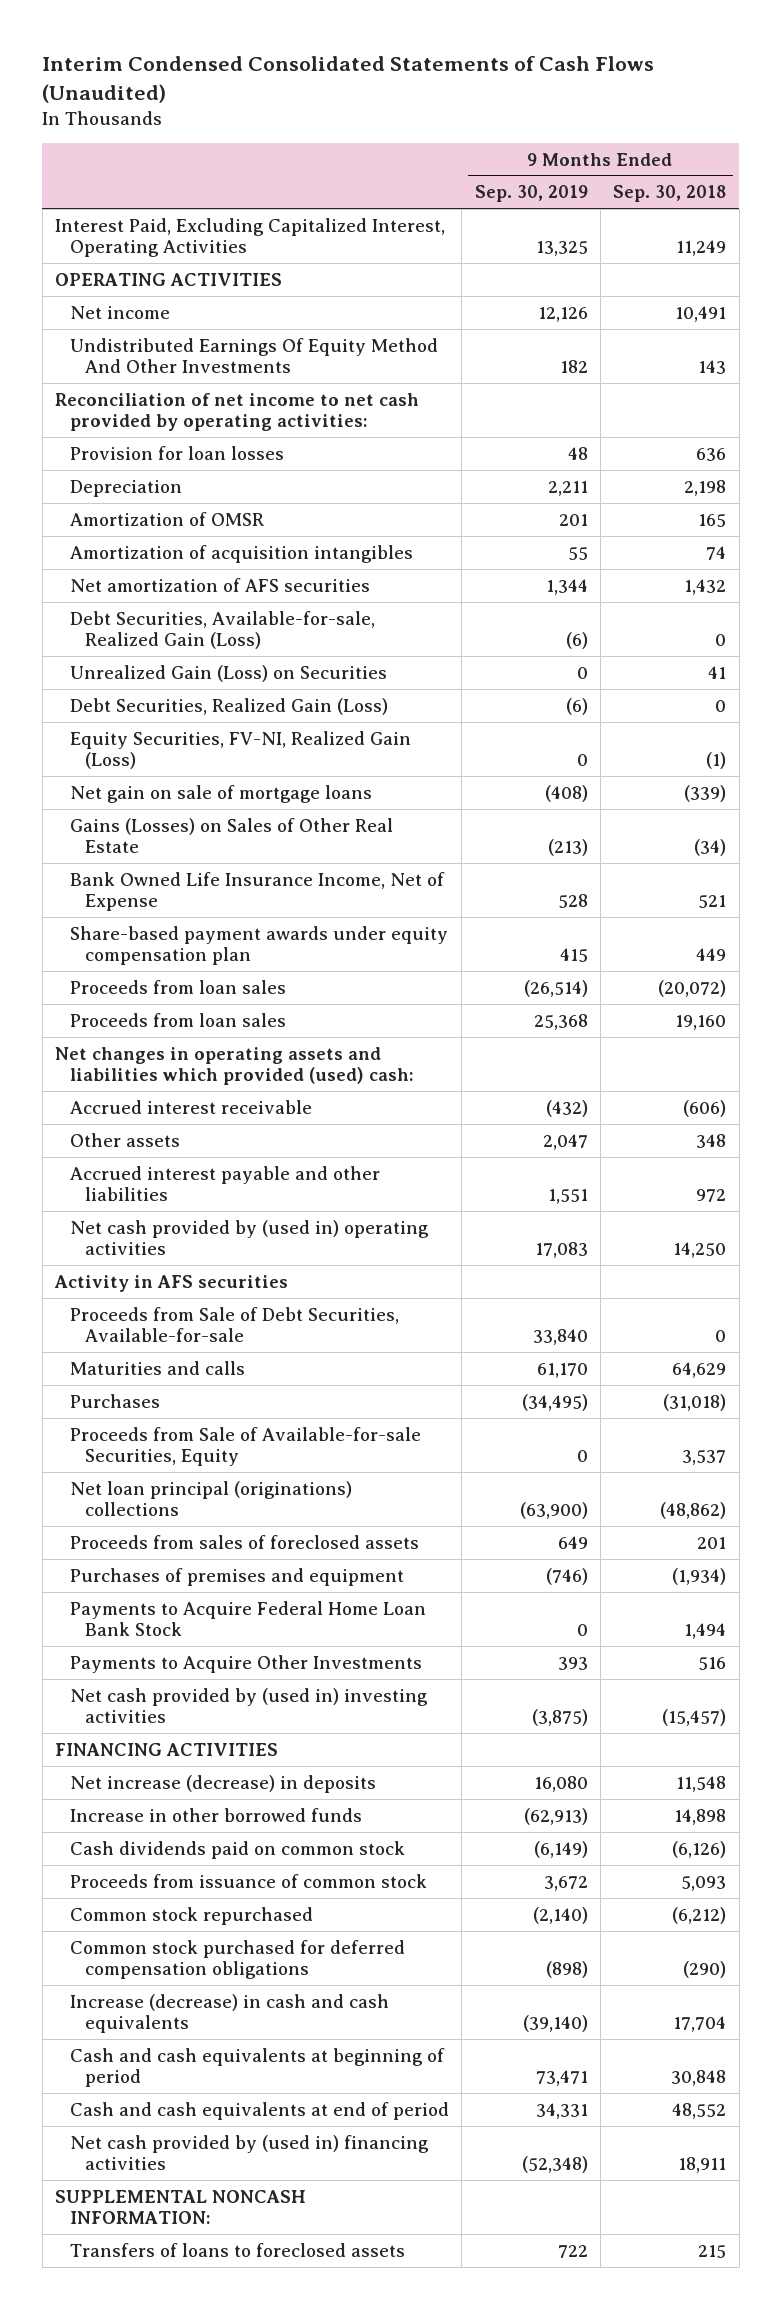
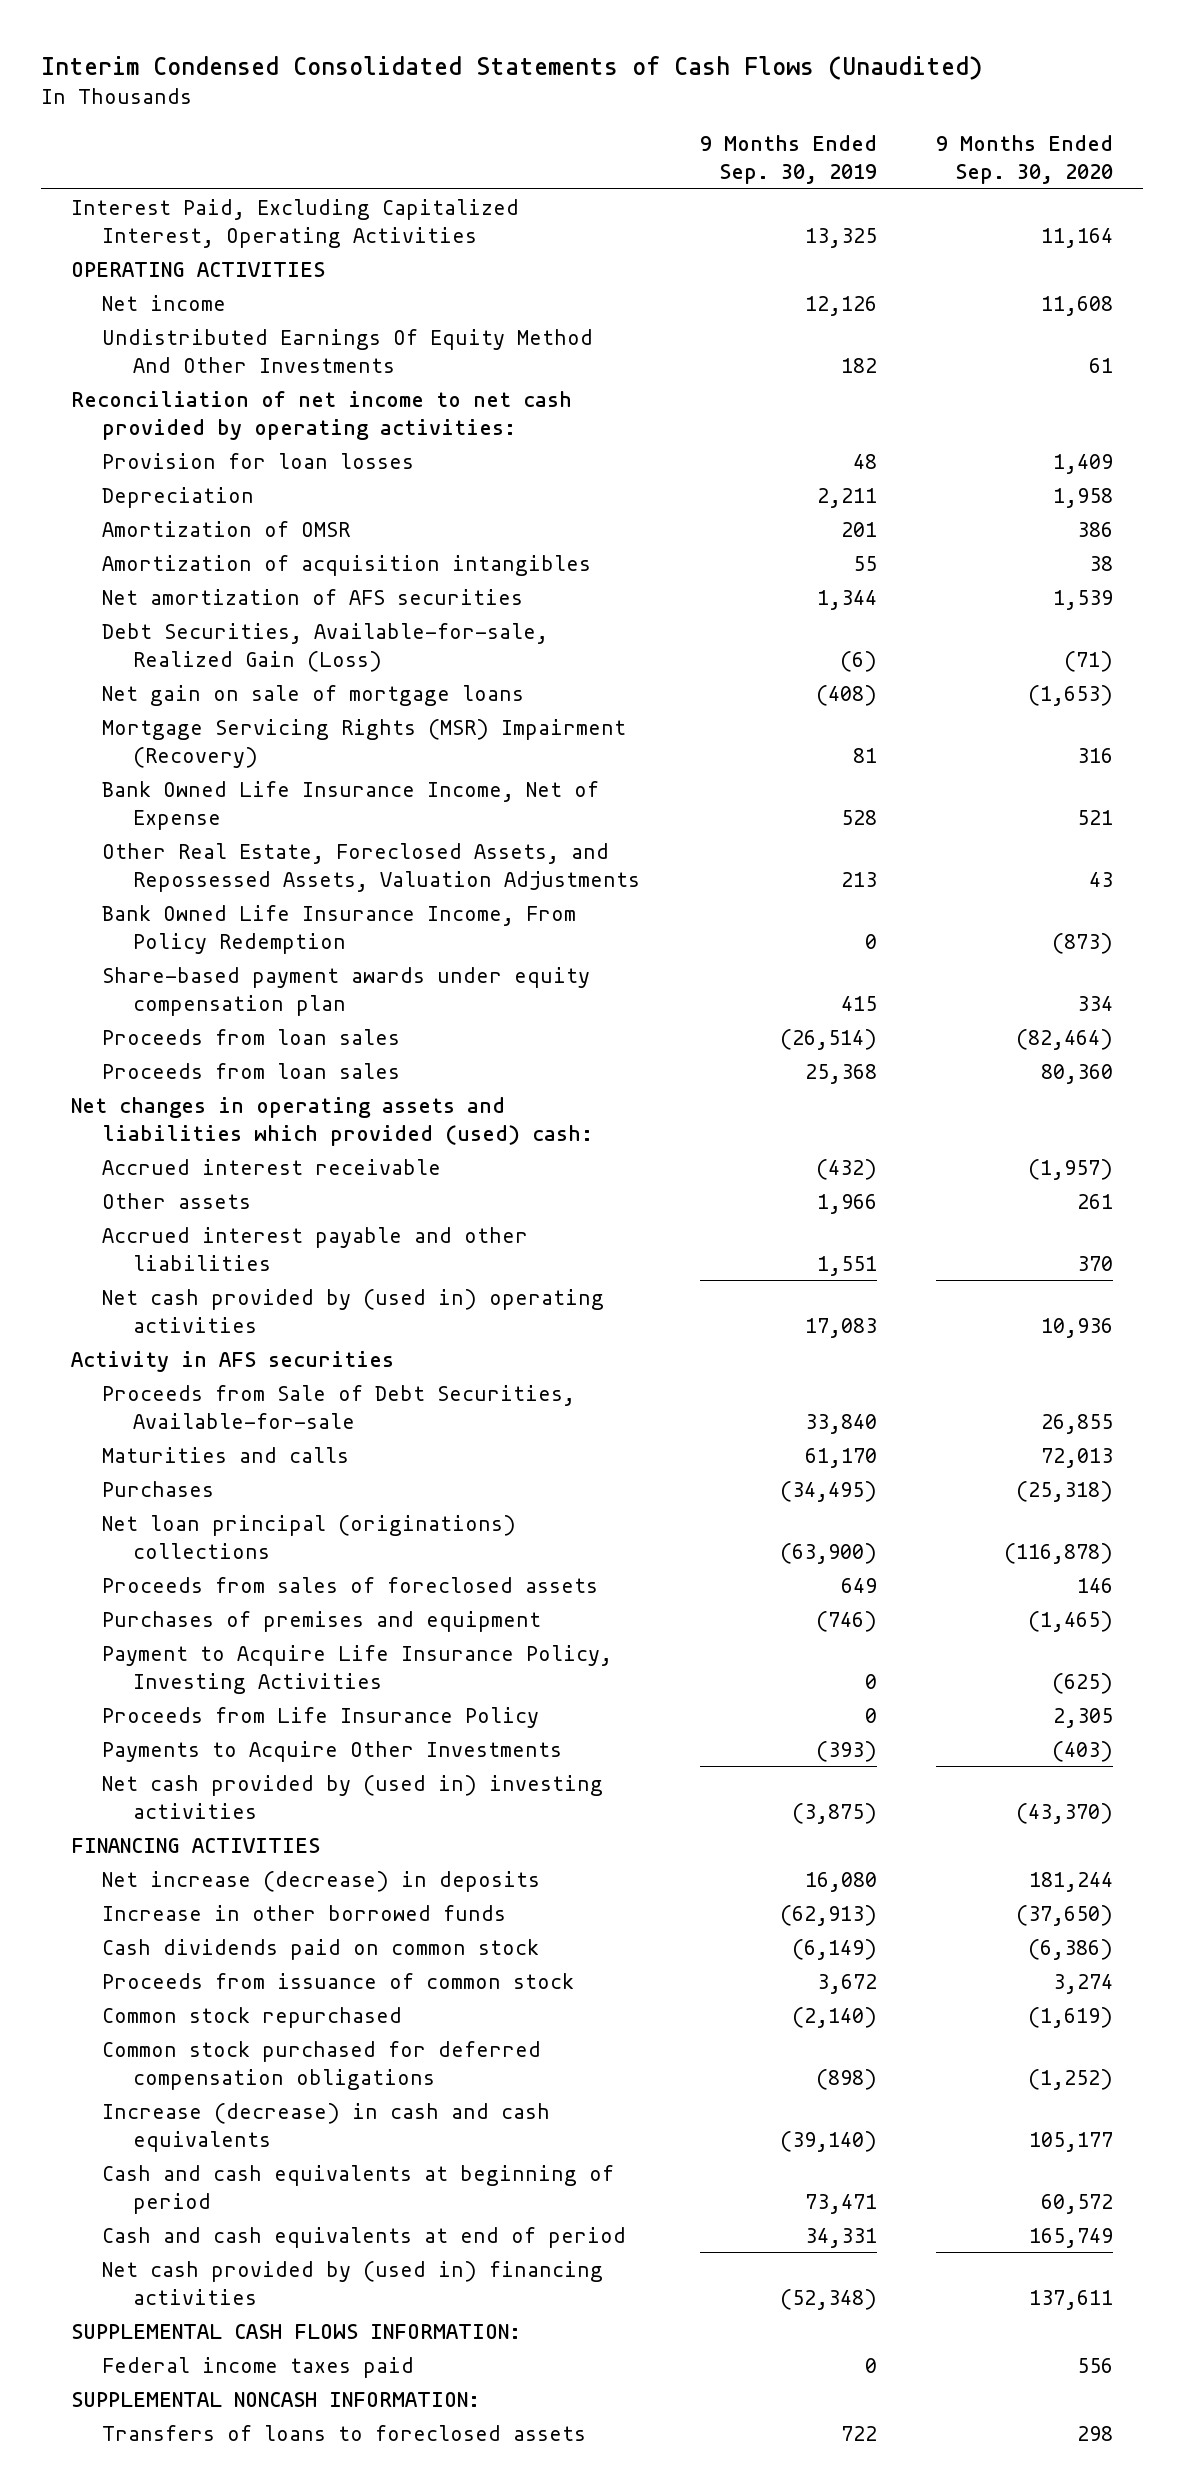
- | 9 Months Ended Sep. 30, 2019 | 9 Months Ended Sep. 30, 2018
+ | 9 Months Ended Sep. 30, 2019 | 9 Months Ended Sep. 30, 2020
- Unrealized Gain (Loss) on Securities | 0 | 41
- Debt Securities, Realized Gain (Loss) | (6) | 0
- Equity Securities, FV-NI, Realized Gain (Loss) | 0 | (1)
- Gains (Losses) on Sales of Other Real Estate | (213) | (34)
+ Mortgage Servicing Rights (MSR) Impairment (Recovery) | 81 | 316
+ Other Real Estate, Foreclosed Assets, and Repossessed Assets, Valuation Adjustments | 213 | 43
+ Bank Owned Life Insurance Income, From Policy Redemption | 0 | (873)
- Other assets | 2,047 | 348
+ Other assets | 1,966 | 261
- Proceeds from Sale of Available-for-sale Securities, Equity | 0 | 3,537
- Payments to Acquire Federal Home Loan Bank Stock | 0 | 1,494
- Payments to Acquire Other Investments | 393 | 516
+ Payment to Acquire Life Insurance Policy, Investing Activities | 0 | (625)
+ Proceeds from Life Insurance Policy | 0 | 2,305
+ Payments to Acquire Other Investments | (393) | (403)
+ SUPPLEMENTAL CASH FLOWS INFORMATION:
+ Federal income taxes paid | 0 | 556

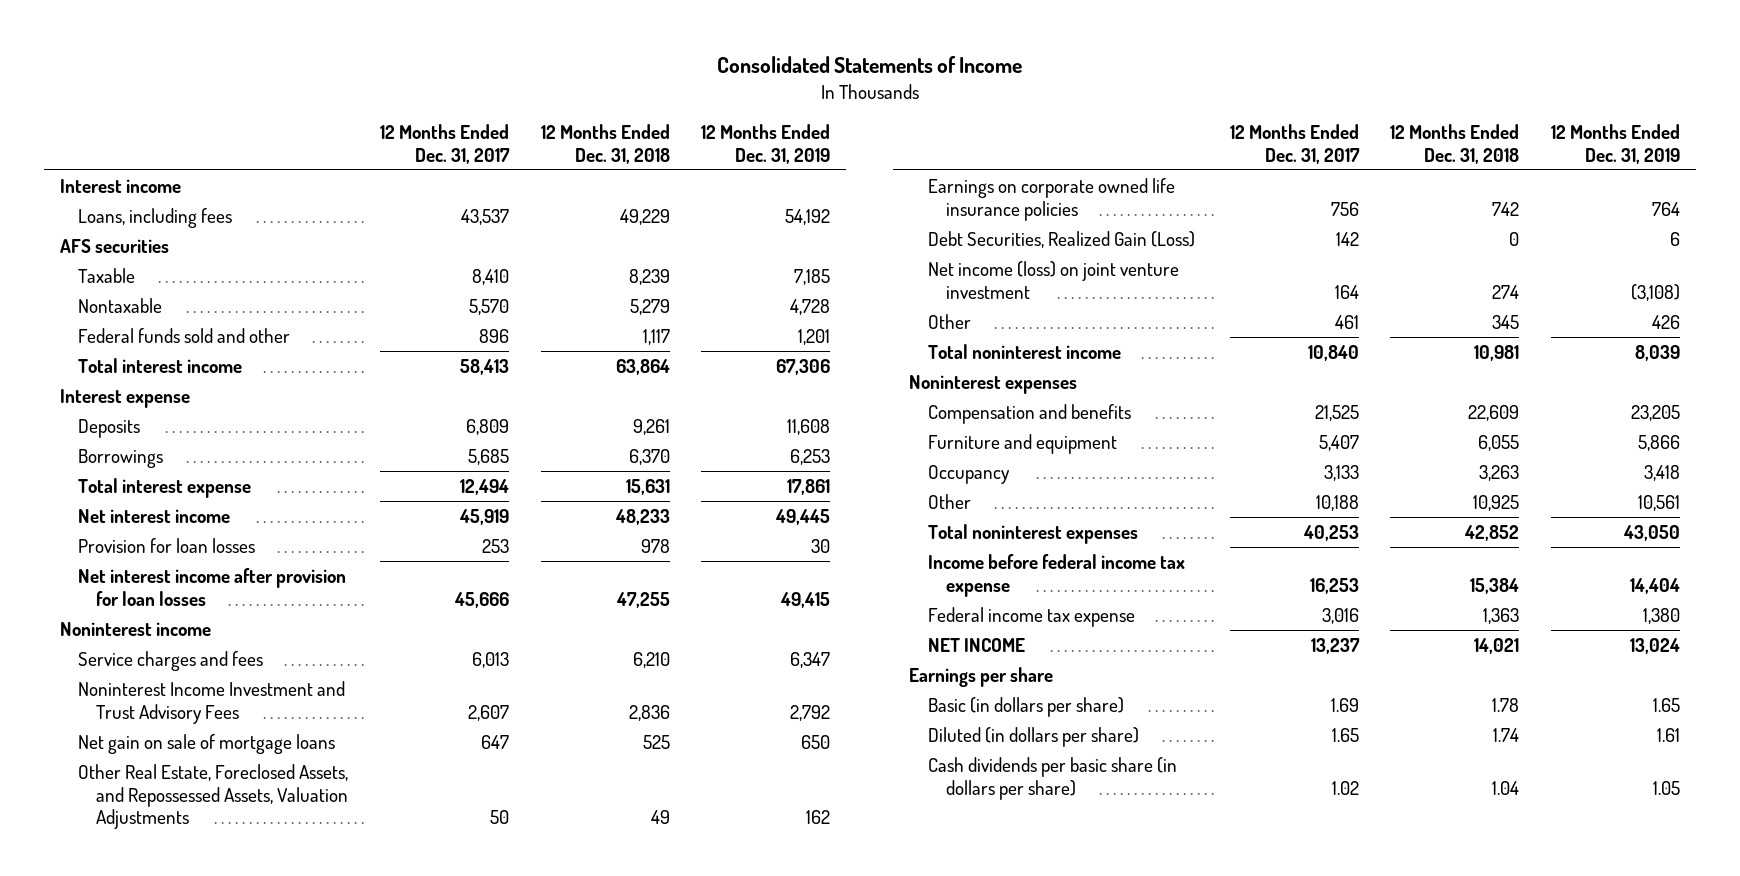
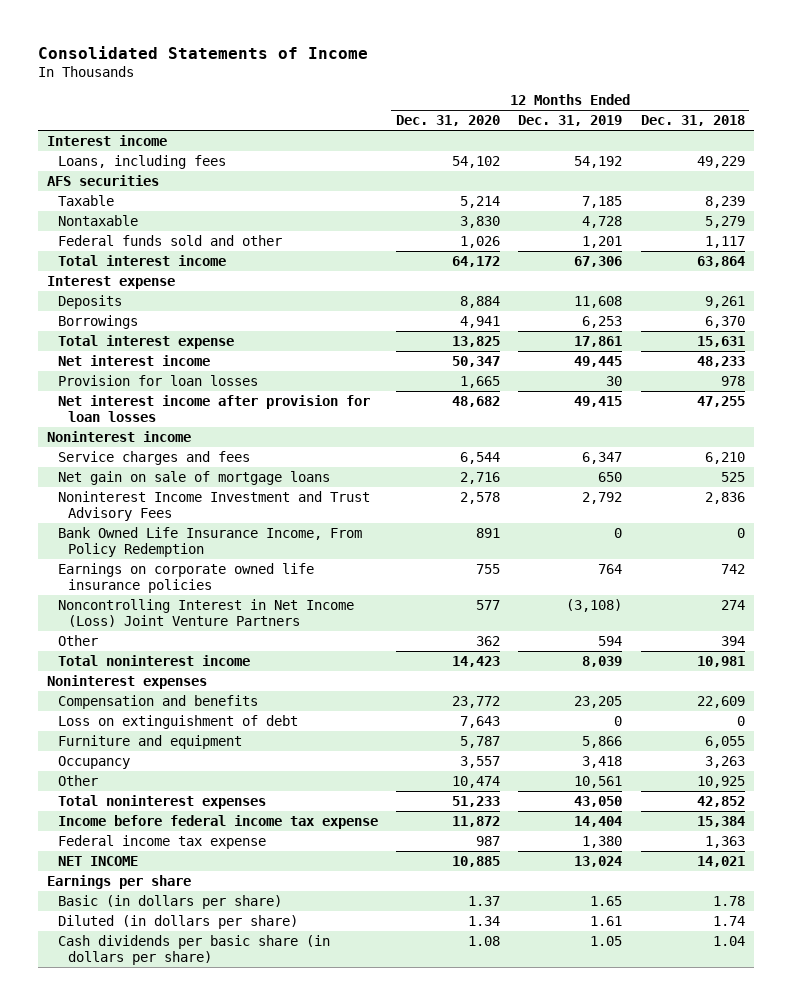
- | 12 Months Ended Dec. 31, 2017 | 12 Months Ended Dec. 31, 2018 | 12 Months Ended Dec. 31, 2019
+ | 12 Months Ended Dec. 31, 2020 | 12 Months Ended Dec. 31, 2019 | 12 Months Ended Dec. 31, 2018
- Other Real Estate, Foreclosed Assets, and Repossessed Assets, Valuation Adjustments | 50 | 49 | 162
moved down: Noninterest Income Investment and Trust Advisory Fees | 2,578 | 2,792 | 2,836
+ Bank Owned Life Insurance Income, From Policy Redemption | 891 | 0 | 0
- Debt Securities, Realized Gain (Loss) | 142 | 0 | 6
- Net income (loss) on joint venture investment | 164 | 274 | (3,108)
- Other | 461 | 345 | 426
+ Noncontrolling Interest in Net Income (Loss) Joint Venture Partners | 577 | (3,108) | 274
+ Other | 362 | 594 | 394
+ Loss on extinguishment of debt | 7,643 | 0 | 0

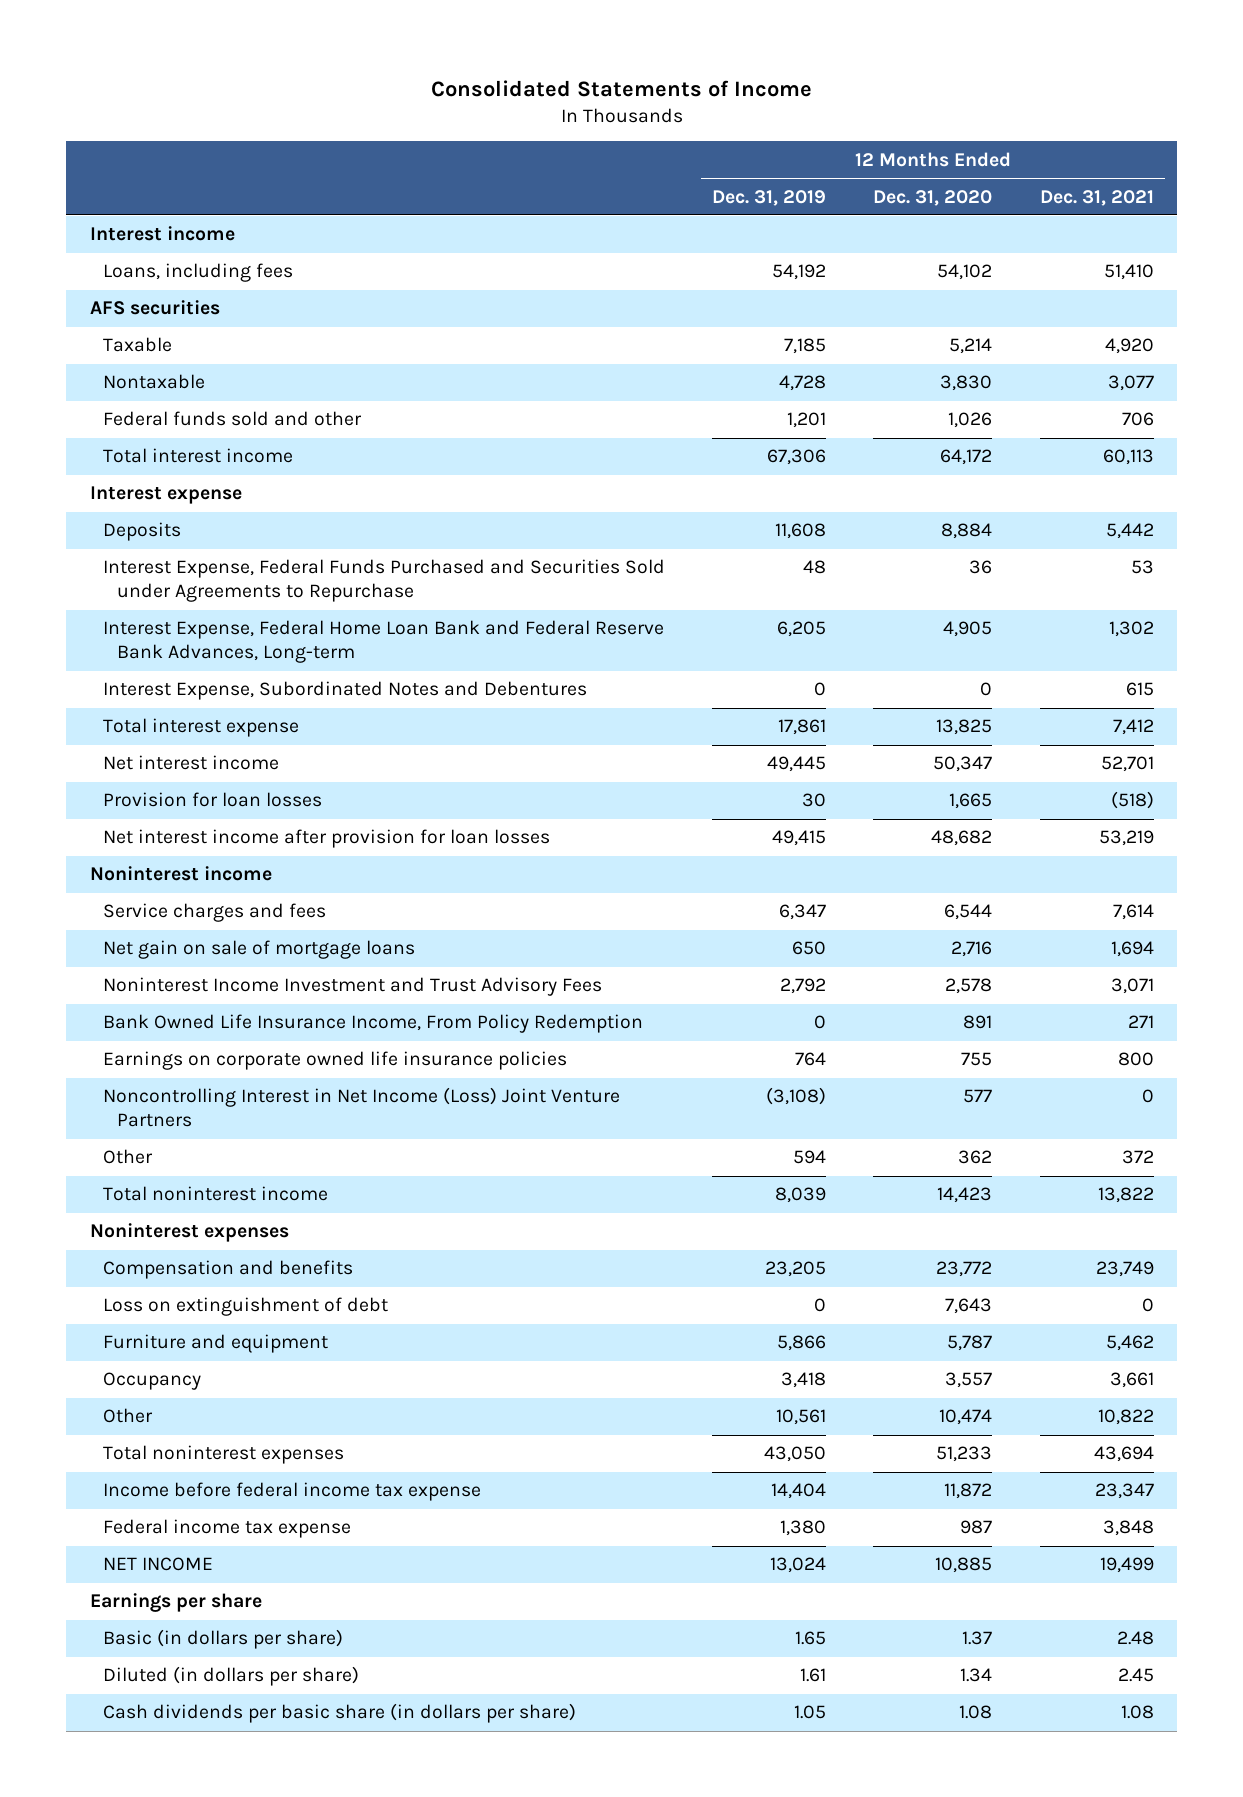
- | 12 Months Ended Dec. 31, 2020 | 12 Months Ended Dec. 31, 2019 | 12 Months Ended Dec. 31, 2018
+ | 12 Months Ended Dec. 31, 2019 | 12 Months Ended Dec. 31, 2020 | 12 Months Ended Dec. 31, 2021
- Borrowings | 4,941 | 6,253 | 6,370
+ Interest Expense, Federal Funds Purchased and Securities Sold under Agreements to Repurchase | 48 | 36 | 53
+ Interest Expense, Federal Home Loan Bank and Federal Reserve Bank Advances, Long-term | 6,205 | 4,905 | 1,302
+ Interest Expense, Subordinated Notes and Debentures | 0 | 0 | 615

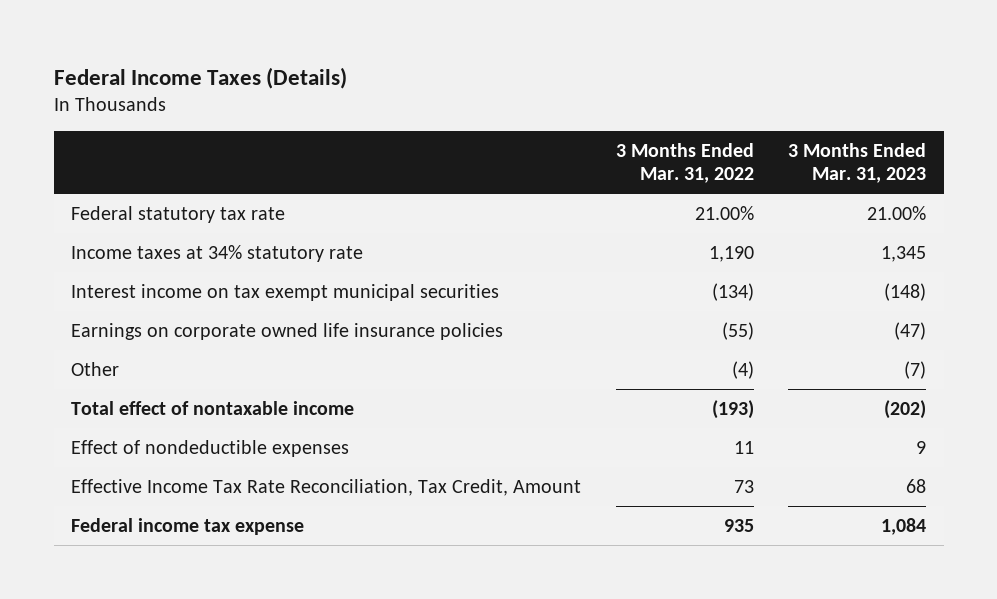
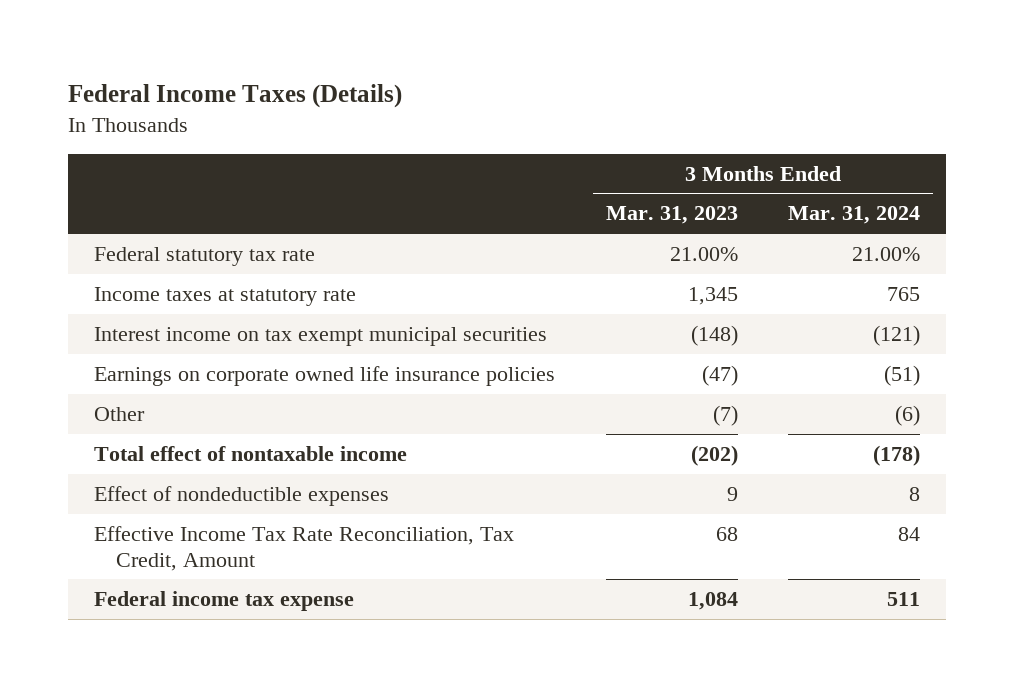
- | 3 Months Ended Mar. 31, 2022 | 3 Months Ended Mar. 31, 2023
+ | 3 Months Ended Mar. 31, 2023 | 3 Months Ended Mar. 31, 2024
- Income taxes at 34% statutory rate | 1,190 | 1,345
+ Income taxes at statutory rate | 1,345 | 765

